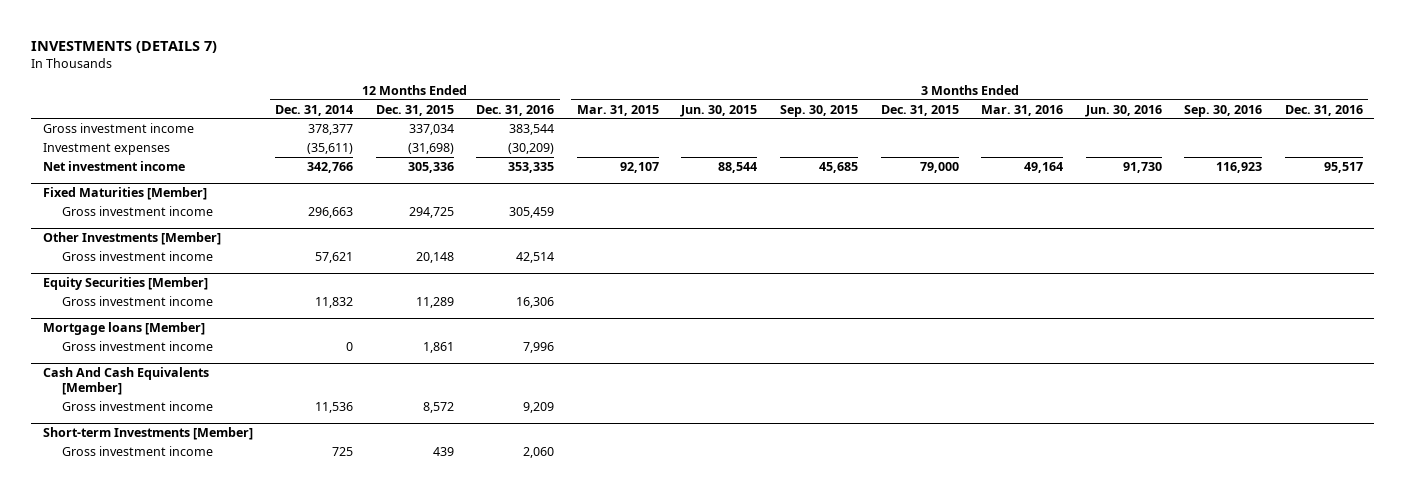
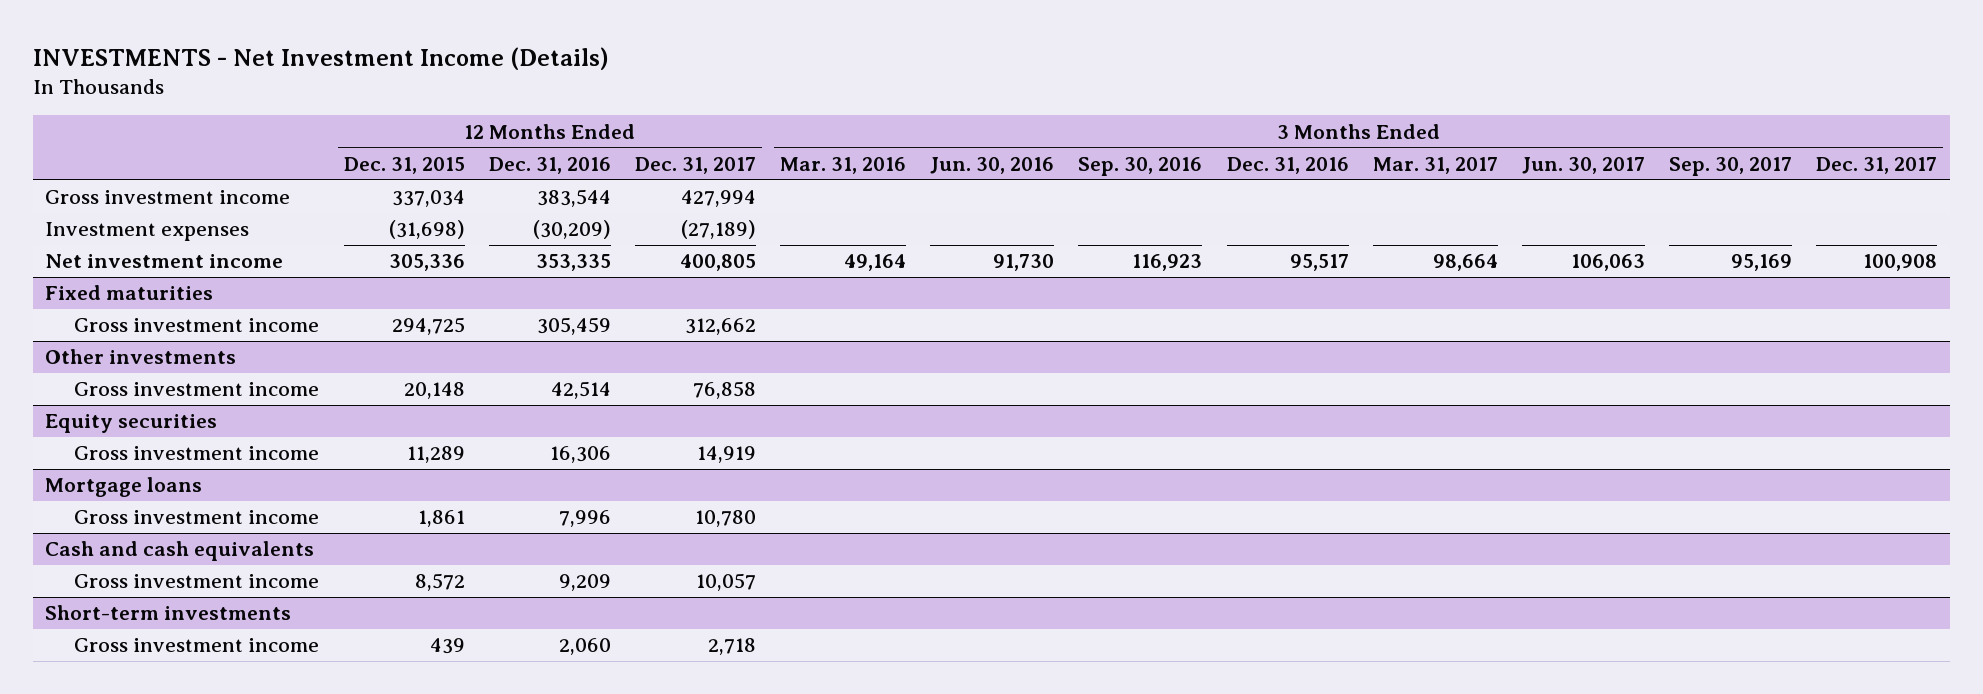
- INVESTMENTS (DETAILS 7)
+ INVESTMENTS - Net Investment Income (Details)
- | 12 Months Ended Dec. 31, 2014 | 12 Months Ended Dec. 31, 2015 | 12 Months Ended Dec. 31, 2016 | 3 Months Ended Mar. 31, 2015 | 3 Months Ended Jun. 30, 2015 | 3 Months Ended Sep. 30, 2015 | 3 Months Ended Dec. 31, 2015 | 3 Months Ended Mar. 31, 2016 | 3 Months Ended Jun. 30, 2016 | 3 Months Ended Sep. 30, 2016 | 3 Months Ended Dec. 31, 2016
+ | 12 Months Ended Dec. 31, 2015 | 12 Months Ended Dec. 31, 2016 | 12 Months Ended Dec. 31, 2017 | 3 Months Ended Mar. 31, 2016 | 3 Months Ended Jun. 30, 2016 | 3 Months Ended Sep. 30, 2016 | 3 Months Ended Dec. 31, 2016 | 3 Months Ended Mar. 31, 2017 | 3 Months Ended Jun. 30, 2017 | 3 Months Ended Sep. 30, 2017 | 3 Months Ended Dec. 31, 2017
- Fixed Maturities [Member]
+ Fixed maturities
- Other Investments [Member]
+ Other investments
- Equity Securities [Member]
+ Equity securities
- Mortgage loans [Member]
+ Mortgage loans
- Cash And Cash Equivalents [Member]
+ Cash and cash equivalents
- Short-term Investments [Member]
+ Short-term investments

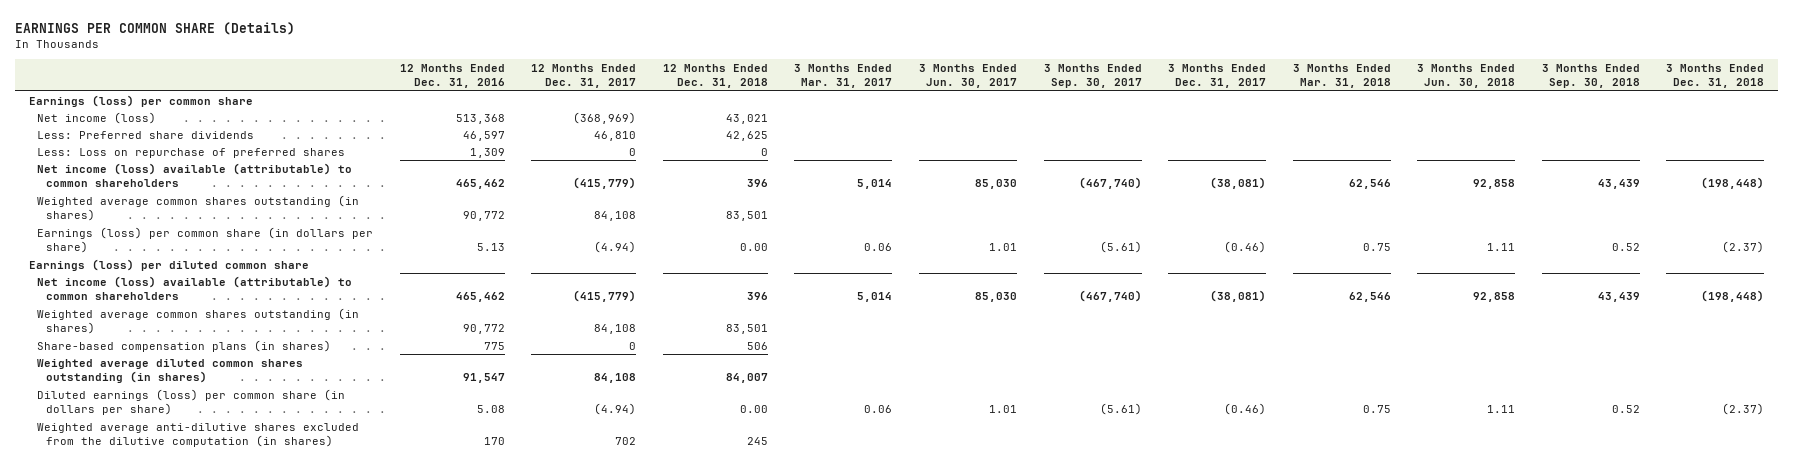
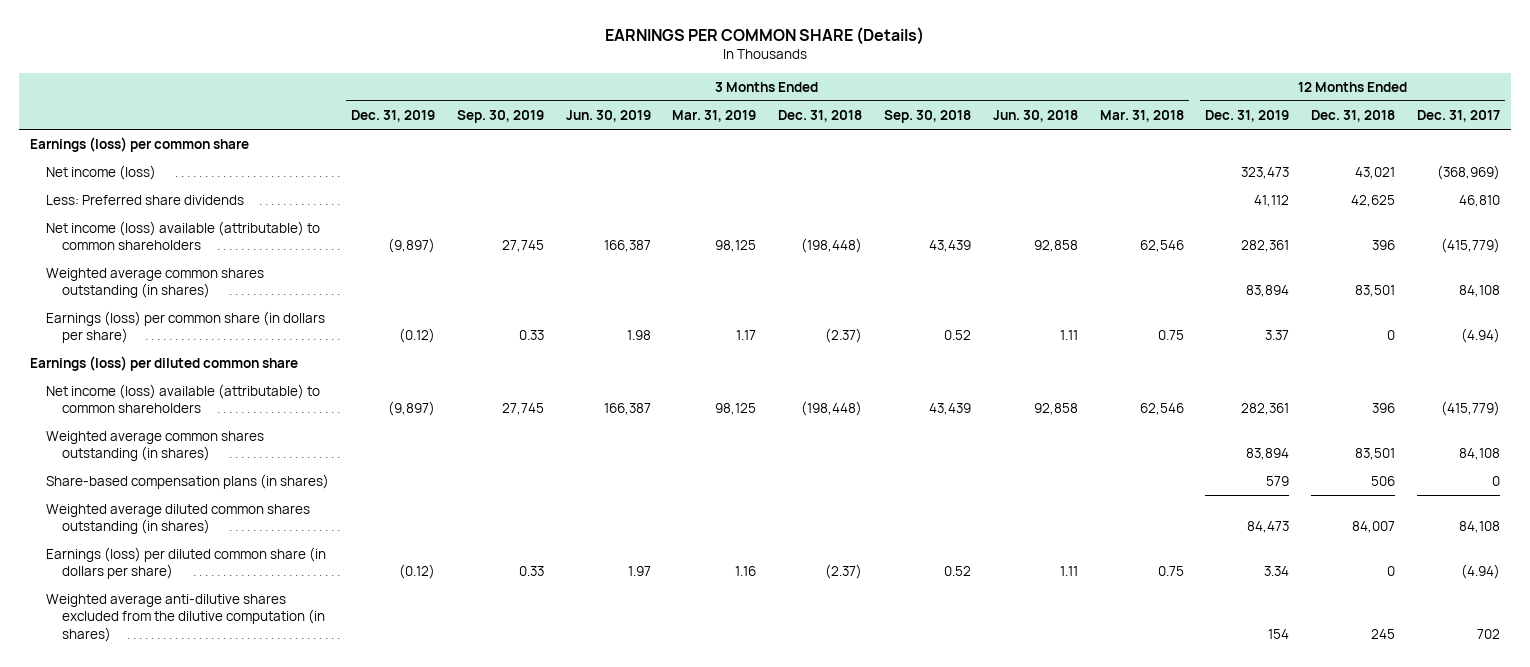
- | 12 Months Ended Dec. 31, 2016 | 12 Months Ended Dec. 31, 2017 | 12 Months Ended Dec. 31, 2018 | 3 Months Ended Mar. 31, 2017 | 3 Months Ended Jun. 30, 2017 | 3 Months Ended Sep. 30, 2017 | 3 Months Ended Dec. 31, 2017 | 3 Months Ended Mar. 31, 2018 | 3 Months Ended Jun. 30, 2018 | 3 Months Ended Sep. 30, 2018 | 3 Months Ended Dec. 31, 2018
+ | 3 Months Ended Dec. 31, 2019 | 3 Months Ended Sep. 30, 2019 | 3 Months Ended Jun. 30, 2019 | 3 Months Ended Mar. 31, 2019 | 3 Months Ended Dec. 31, 2018 | 3 Months Ended Sep. 30, 2018 | 3 Months Ended Jun. 30, 2018 | 3 Months Ended Mar. 31, 2018 | 12 Months Ended Dec. 31, 2019 | 12 Months Ended Dec. 31, 2018 | 12 Months Ended Dec. 31, 2017
- Less: Loss on repurchase of preferred shares | 1,309 | 0 | 0 | | | | | | | |
- Earnings (loss) per common share (in dollars per share) | 5.13 | (4.94) | 0.00 | 0.06 | 1.01 | (5.61) | (0.46) | 0.75 | 1.11 | 0.52 | (2.37)
+ Earnings (loss) per common share (in dollars per share) | (0.12) | 0.33 | 1.98 | 1.17 | (2.37) | 0.52 | 1.11 | 0.75 | 3.37 | 0 | (4.94)
- Diluted earnings (loss) per common share (in dollars per share) | 5.08 | (4.94) | 0.00 | 0.06 | 1.01 | (5.61) | (0.46) | 0.75 | 1.11 | 0.52 | (2.37)
+ Earnings (loss) per diluted common share (in dollars per share) | (0.12) | 0.33 | 1.97 | 1.16 | (2.37) | 0.52 | 1.11 | 0.75 | 3.34 | 0 | (4.94)

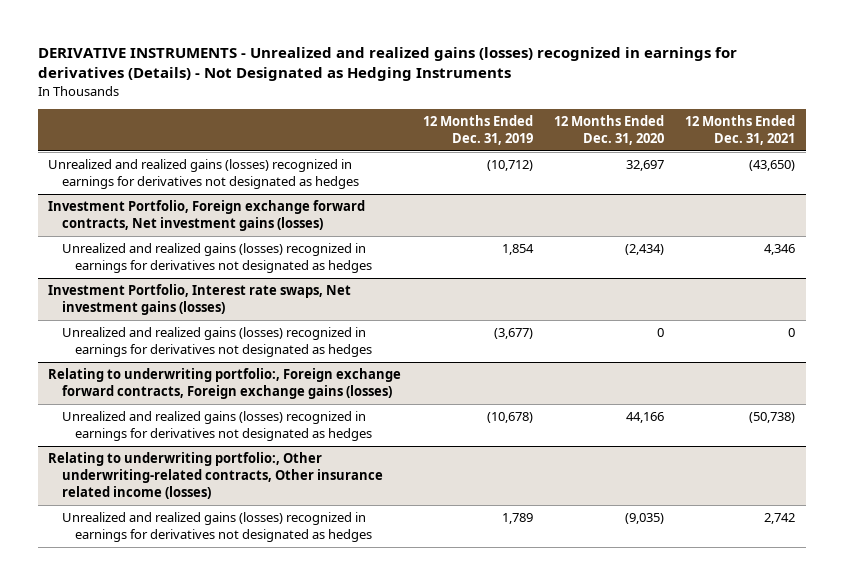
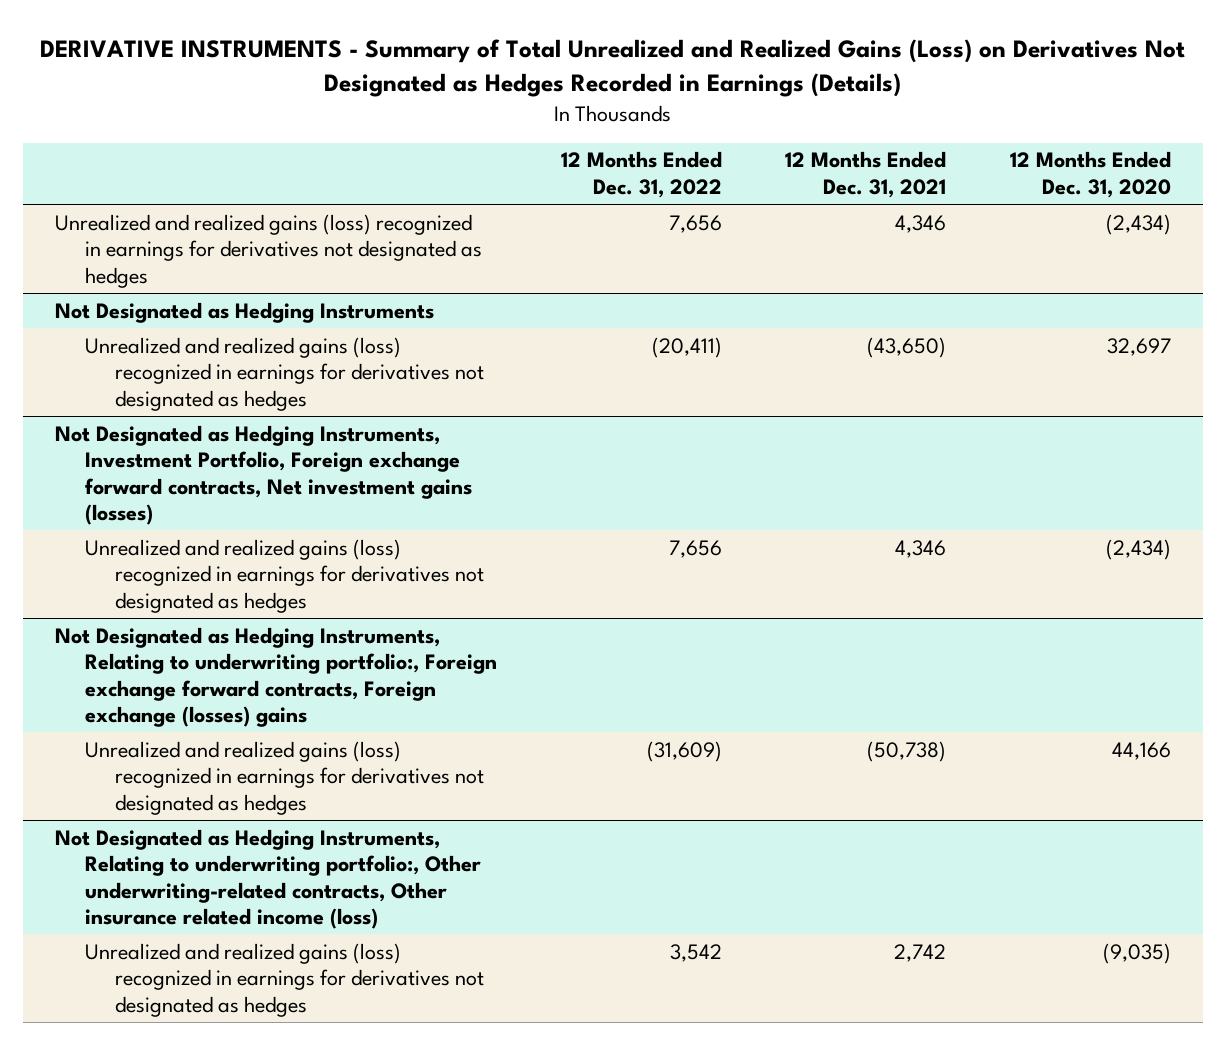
- DERIVATIVE INSTRUMENTS - Unrealized and realized gains (losses) recognized in earnings for derivatives (Details) - Not Designated as Hedging Instruments
+ DERIVATIVE INSTRUMENTS - Summary of Total Unrealized and Realized Gains (Loss) on Derivatives Not Designated as Hedges Recorded in Earnings (Details)
- | 12 Months Ended Dec. 31, 2019 | 12 Months Ended Dec. 31, 2020 | 12 Months Ended Dec. 31, 2021
+ | 12 Months Ended Dec. 31, 2022 | 12 Months Ended Dec. 31, 2021 | 12 Months Ended Dec. 31, 2020
- Unrealized and realized gains (losses) recognized in earnings for derivatives not designated as hedges | (10,712) | 32,697 | (43,650)
- Investment Portfolio, Foreign exchange forward contracts, Net investment gains (losses)
- Unrealized and realized gains (losses) recognized in earnings for derivatives not designated as hedges | 1,854 | (2,434) | 4,346
- Investment Portfolio, Interest rate swaps, Net investment gains (losses)
- Unrealized and realized gains (losses) recognized in earnings for derivatives not designated as hedges | (3,677) | 0 | 0
- Relating to underwriting portfolio:, Foreign exchange forward contracts, Foreign exchange gains (losses)
- Unrealized and realized gains (losses) recognized in earnings for derivatives not designated as hedges | (10,678) | 44,166 | (50,738)
- Relating to underwriting portfolio:, Other underwriting-related contracts, Other insurance related income (losses)
- Unrealized and realized gains (losses) recognized in earnings for derivatives not designated as hedges | 1,789 | (9,035) | 2,742
+ Unrealized and realized gains (loss) recognized in earnings for derivatives not designated as hedges | 7,656 | 4,346 | (2,434)
+ Not Designated as Hedging Instruments
+ Unrealized and realized gains (loss) recognized in earnings for derivatives not designated as hedges | (20,411) | (43,650) | 32,697
+ Not Designated as Hedging Instruments, Investment Portfolio, Foreign exchange forward contracts, Net investment gains (losses)
+ Unrealized and realized gains (loss) recognized in earnings for derivatives not designated as hedges | 7,656 | 4,346 | (2,434)
+ Not Designated as Hedging Instruments, Relating to underwriting portfolio:, Foreign exchange forward contracts, Foreign exchange (losses) gains
+ Unrealized and realized gains (loss) recognized in earnings for derivatives not designated as hedges | (31,609) | (50,738) | 44,166
+ Not Designated as Hedging Instruments, Relating to underwriting portfolio:, Other underwriting-related contracts, Other insurance related income (loss)
+ Unrealized and realized gains (loss) recognized in earnings for derivatives not designated as hedges | 3,542 | 2,742 | (9,035)

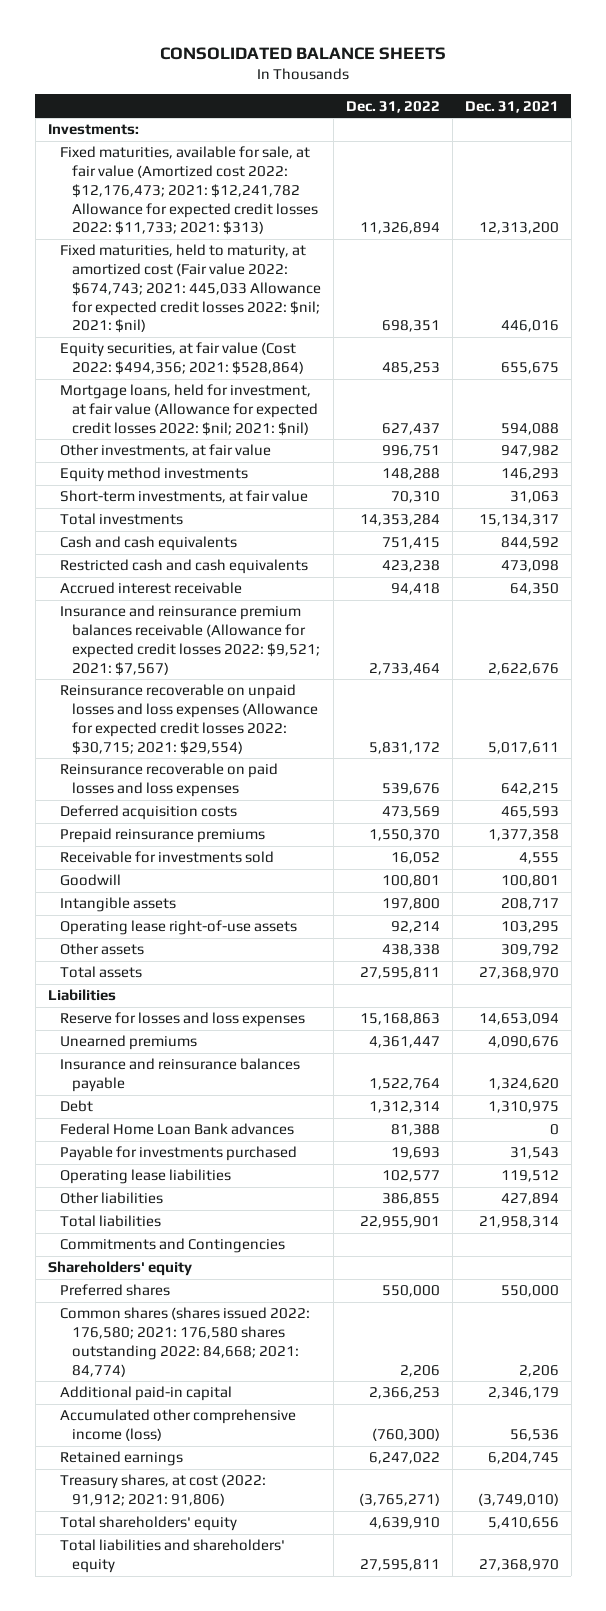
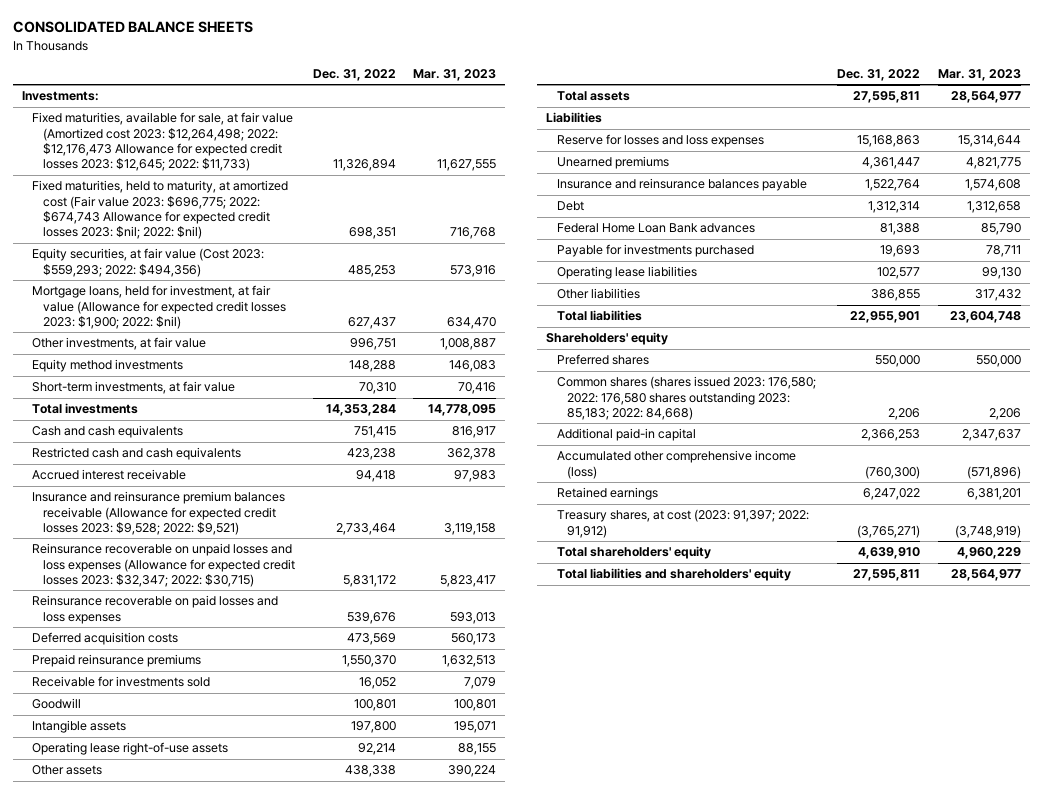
- | Dec. 31, 2022 | Dec. 31, 2021
+ | Dec. 31, 2022 | Mar. 31, 2023
- Fixed maturities, available for sale, at fair value (Amortized cost 2022: $12,176,473; 2021: $12,241,782 Allowance for expected credit losses 2022: $11,733; 2021: $313) | 11,326,894 | 12,313,200
- Fixed maturities, held to maturity, at amortized cost (Fair value 2022: $674,743; 2021: 445,033 Allowance for expected credit losses 2022: $nil; 2021: $nil) | 698,351 | 446,016
- Equity securities, at fair value (Cost 2022: $494,356; 2021: $528,864) | 485,253 | 655,675
- Mortgage loans, held for investment, at fair value (Allowance for expected credit losses 2022: $nil; 2021: $nil) | 627,437 | 594,088
+ Fixed maturities, available for sale, at fair value (Amortized cost 2023: $12,264,498; 2022: $12,176,473 Allowance for expected credit losses 2023: $12,645; 2022: $11,733) | 11,326,894 | 11,627,555
+ Fixed maturities, held to maturity, at amortized cost (Fair value 2023: $696,775; 2022: $674,743 Allowance for expected credit losses 2023: $nil; 2022: $nil) | 698,351 | 716,768
+ Equity securities, at fair value (Cost 2023: $559,293; 2022: $494,356) | 485,253 | 573,916
+ Mortgage loans, held for investment, at fair value (Allowance for expected credit losses 2023: $1,900; 2022: $nil) | 627,437 | 634,470
- Insurance and reinsurance premium balances receivable (Allowance for expected credit losses 2022: $9,521; 2021: $7,567) | 2,733,464 | 2,622,676
- Reinsurance recoverable on unpaid losses and loss expenses (Allowance for expected credit losses 2022: $30,715; 2021: $29,554) | 5,831,172 | 5,017,611
+ Insurance and reinsurance premium balances receivable (Allowance for expected credit losses 2023: $9,528; 2022: $9,521) | 2,733,464 | 3,119,158
+ Reinsurance recoverable on unpaid losses and loss expenses (Allowance for expected credit losses 2023: $32,347; 2022: $30,715) | 5,831,172 | 5,823,417
- Commitments and Contingencies
- Common shares (shares issued 2022: 176,580; 2021: 176,580 shares outstanding 2022: 84,668; 2021: 84,774) | 2,206 | 2,206
+ Common shares (shares issued 2023: 176,580; 2022: 176,580 shares outstanding 2023: 85,183; 2022: 84,668) | 2,206 | 2,206
- Treasury shares, at cost (2022: 91,912; 2021: 91,806) | (3,765,271) | (3,749,010)
+ Treasury shares, at cost (2023: 91,397; 2022: 91,912) | (3,765,271) | (3,748,919)

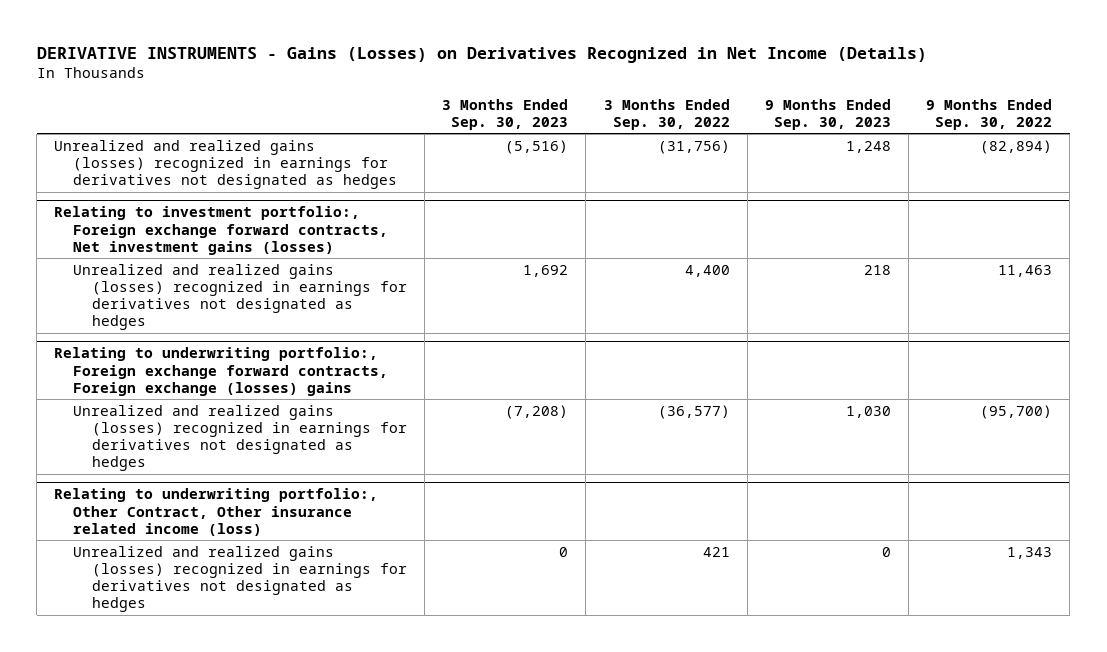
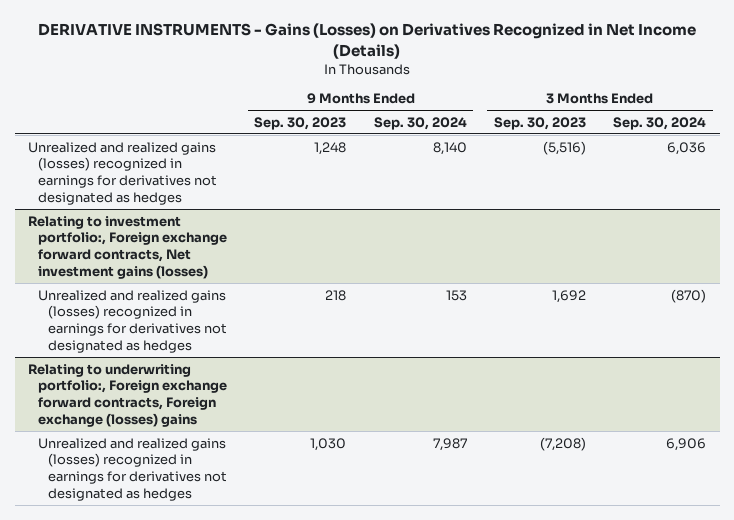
- | 3 Months Ended Sep. 30, 2023 | 3 Months Ended Sep. 30, 2022 | 9 Months Ended Sep. 30, 2023 | 9 Months Ended Sep. 30, 2022
+ | 9 Months Ended Sep. 30, 2023 | 9 Months Ended Sep. 30, 2024 | 3 Months Ended Sep. 30, 2023 | 3 Months Ended Sep. 30, 2024
- Relating to underwriting portfolio:, Other Contract, Other insurance related income (loss)
- Unrealized and realized gains (losses) recognized in earnings for derivatives not designated as hedges | 0 | 421 | 0 | 1,343

